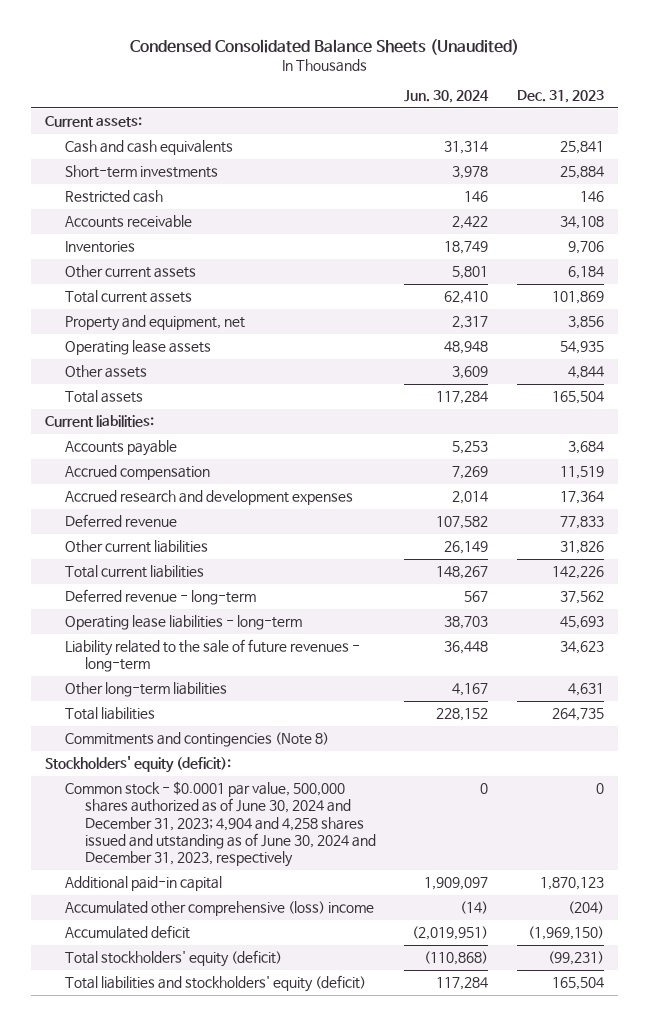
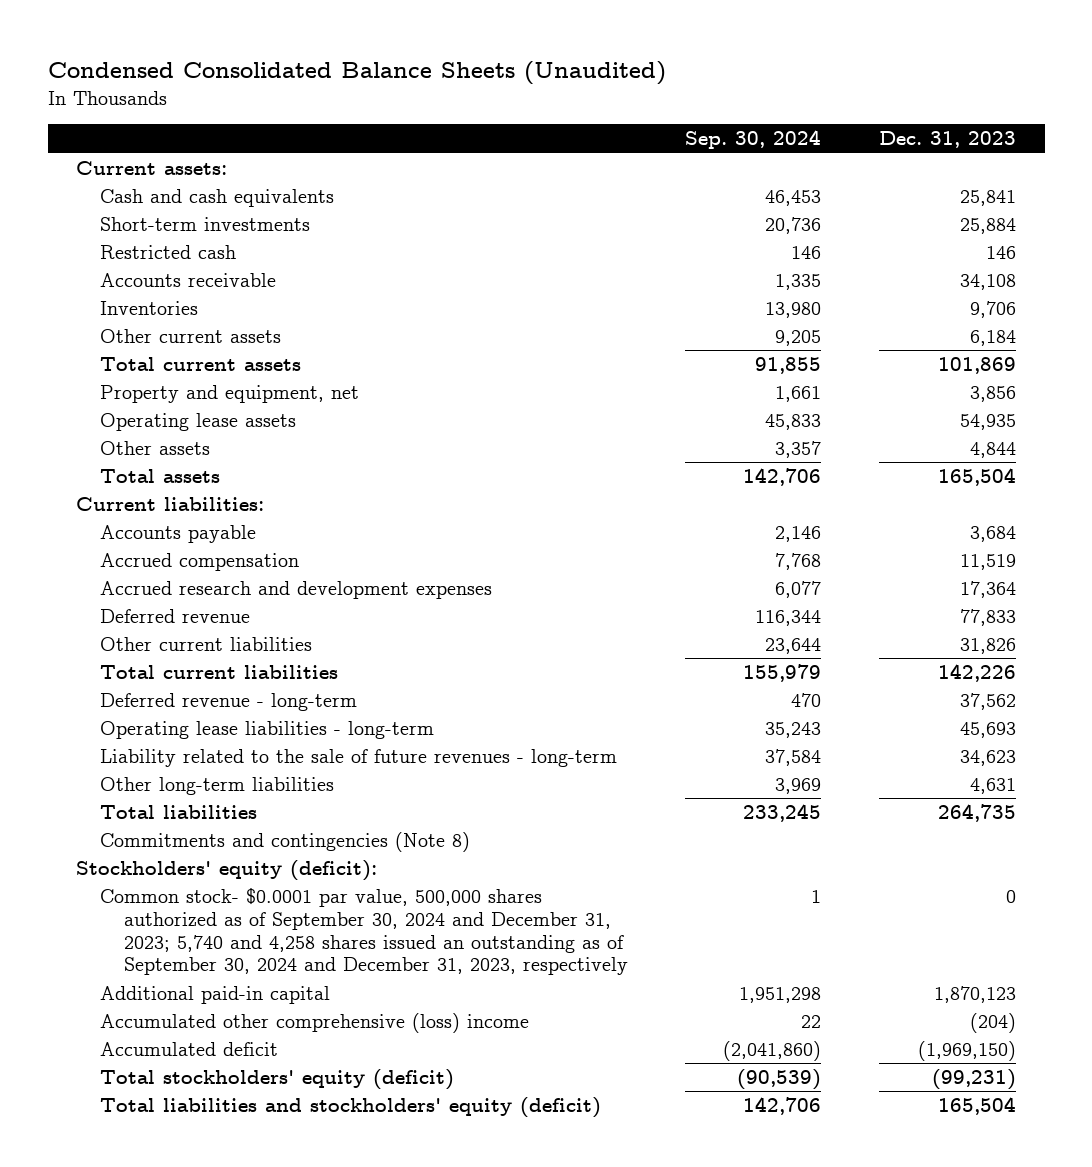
- | Jun. 30, 2024 | Dec. 31, 2023
+ | Sep. 30, 2024 | Dec. 31, 2023
- Common stock - $0.0001 par value, 500,000 shares authorized as of June 30, 2024 and December 31, 2023; 4,904 and 4,258 shares issued and utstanding as of June 30, 2024 and December 31, 2023, respectively | 0 | 0
+ Common stock- $0.0001 par value, 500,000 shares authorized as of September 30, 2024 and December 31, 2023; 5,740 and 4,258 shares issued an outstanding as of September 30, 2024 and December 31, 2023, respectively | 1 | 0

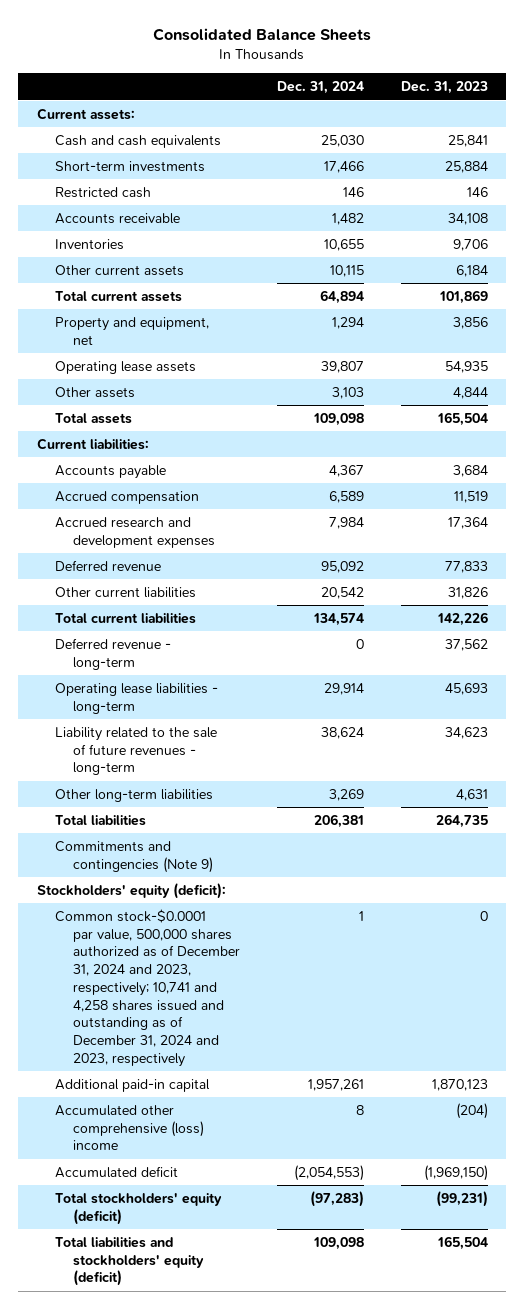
- Condensed Consolidated Balance Sheets (Unaudited)
+ Consolidated Balance Sheets
- | Sep. 30, 2024 | Dec. 31, 2023
+ | Dec. 31, 2024 | Dec. 31, 2023
- Commitments and contingencies (Note 8)
+ Commitments and contingencies (Note 9)
- Common stock- $0.0001 par value, 500,000 shares authorized as of September 30, 2024 and December 31, 2023; 5,740 and 4,258 shares issued an outstanding as of September 30, 2024 and December 31, 2023, respectively | 1 | 0
+ Common stock-$0.0001 par value, 500,000 shares authorized as of December 31, 2024 and 2023, respectively; 10,741 and 4,258 shares issued and outstanding as of December 31, 2024 and 2023, respectively | 1 | 0

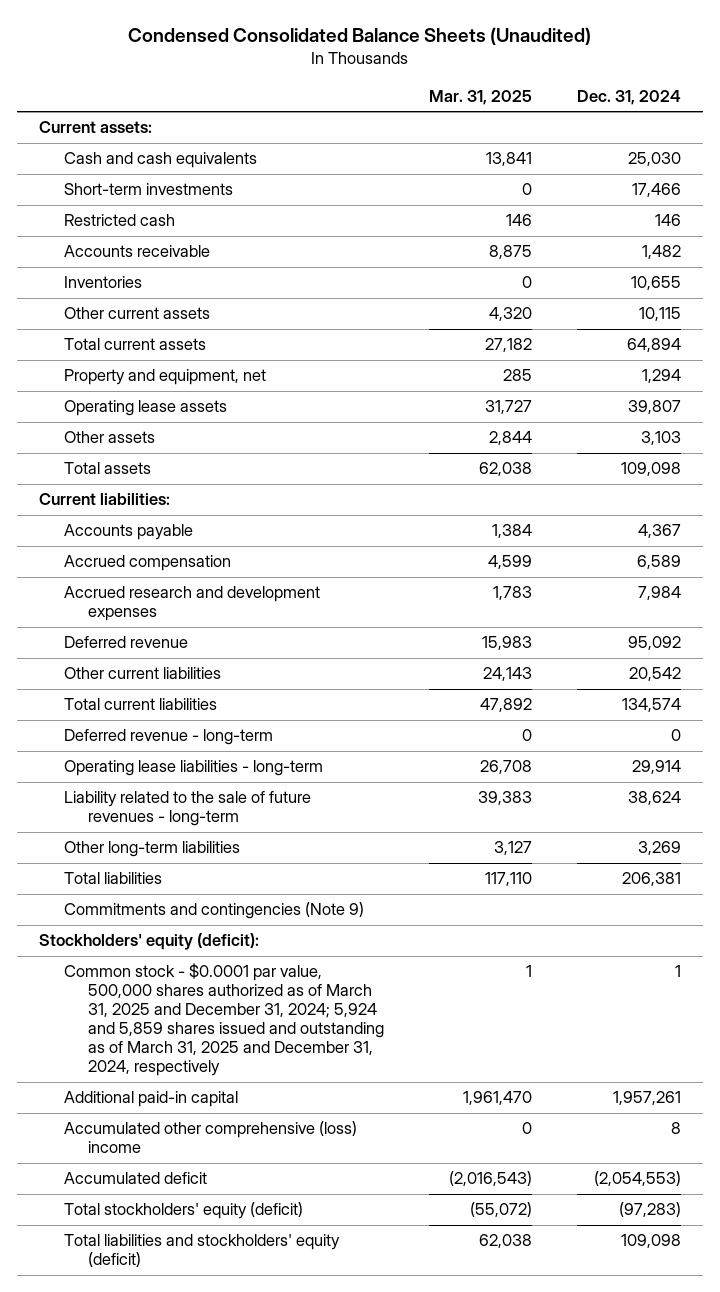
- Consolidated Balance Sheets
+ Condensed Consolidated Balance Sheets (Unaudited)
- | Dec. 31, 2024 | Dec. 31, 2023
+ | Mar. 31, 2025 | Dec. 31, 2024
- Common stock-$0.0001 par value, 500,000 shares authorized as of December 31, 2024 and 2023, respectively; 10,741 and 4,258 shares issued and outstanding as of December 31, 2024 and 2023, respectively | 1 | 0
+ Common stock - $0.0001 par value, 500,000 shares authorized as of March 31, 2025 and December 31, 2024; 5,924 and 5,859 shares issued and outstanding as of March 31, 2025 and December 31, 2024, respectively | 1 | 1

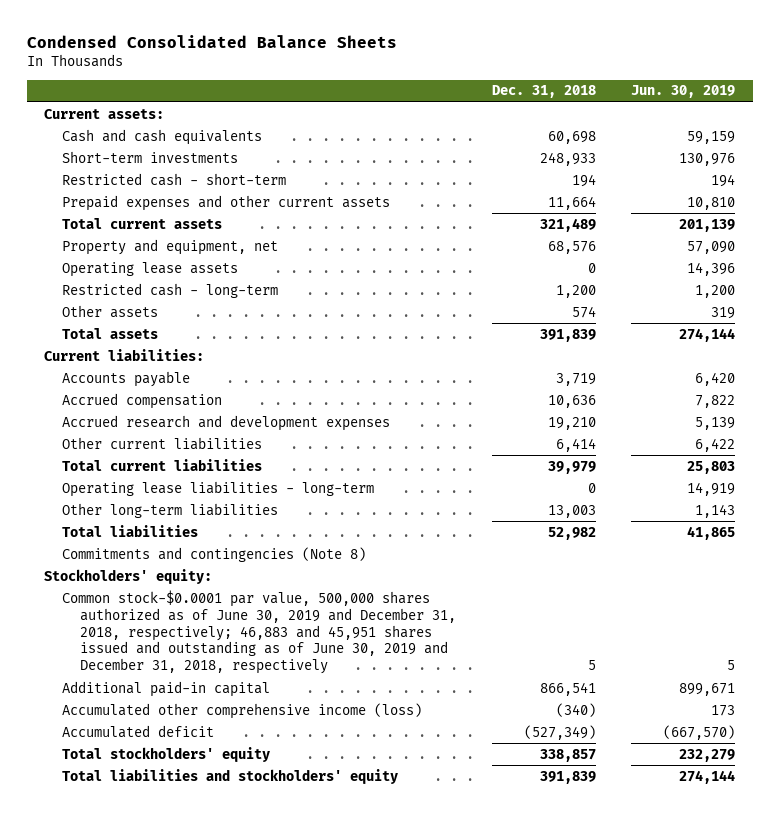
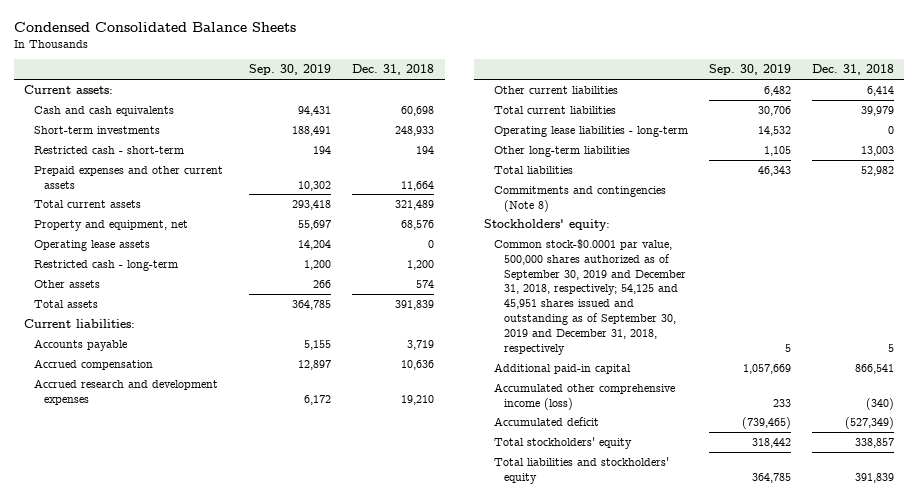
- | Dec. 31, 2018 | Jun. 30, 2019
+ | Sep. 30, 2019 | Dec. 31, 2018
- Common stock-$0.0001 par value, 500,000 shares authorized as of June 30, 2019 and December 31, 2018, respectively; 46,883 and 45,951 shares issued and outstanding as of June 30, 2019 and December 31, 2018, respectively | 5 | 5
+ Common stock-$0.0001 par value, 500,000 shares authorized as of September 30, 2019 and December 31, 2018, respectively; 54,125 and 45,951 shares issued and outstanding as of September 30, 2019 and December 31, 2018, respectively | 5 | 5

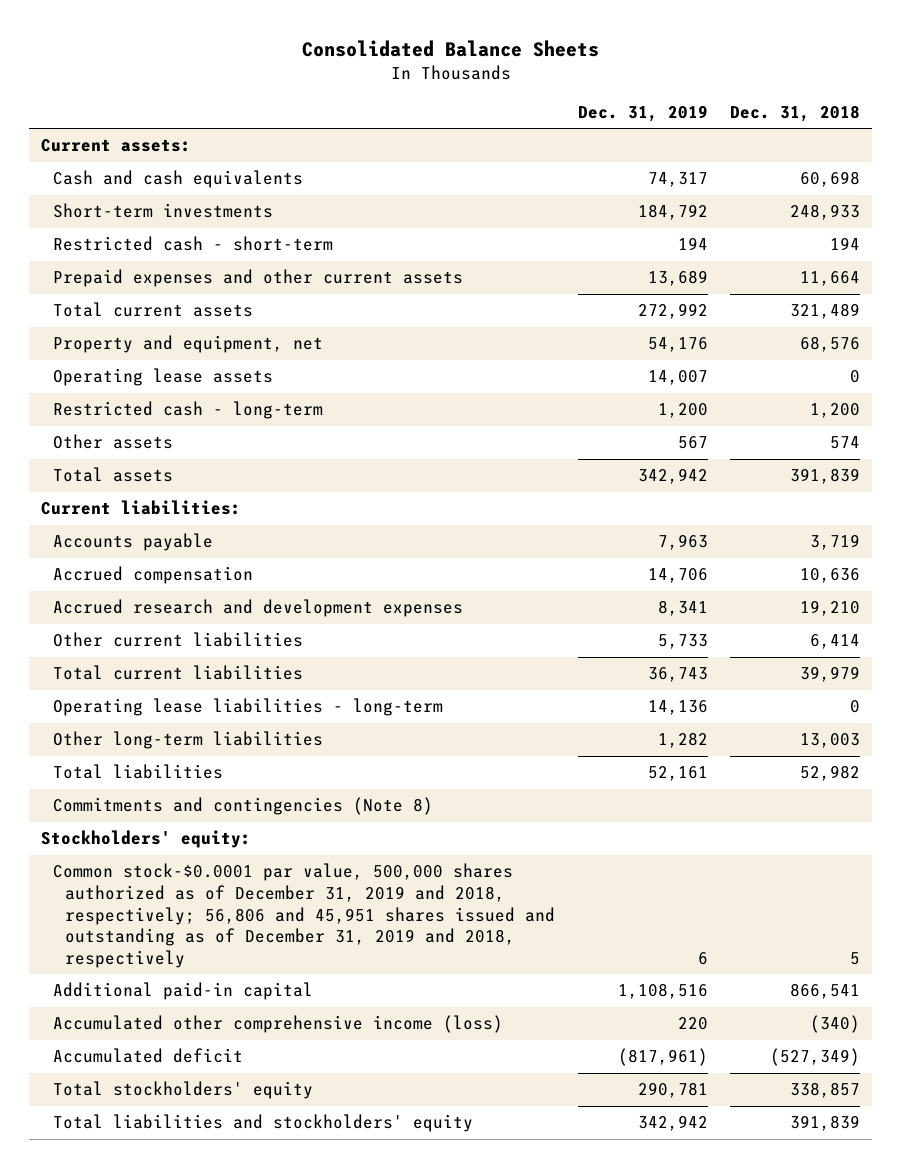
- Condensed Consolidated Balance Sheets
+ Consolidated Balance Sheets
- | Sep. 30, 2019 | Dec. 31, 2018
+ | Dec. 31, 2019 | Dec. 31, 2018
- Common stock-$0.0001 par value, 500,000 shares authorized as of September 30, 2019 and December 31, 2018, respectively; 54,125 and 45,951 shares issued and outstanding as of September 30, 2019 and December 31, 2018, respectively | 5 | 5
+ Common stock-$0.0001 par value, 500,000 shares authorized as of December 31, 2019 and 2018, respectively; 56,806 and 45,951 shares issued and outstanding as of December 31, 2019 and 2018, respectively | 6 | 5

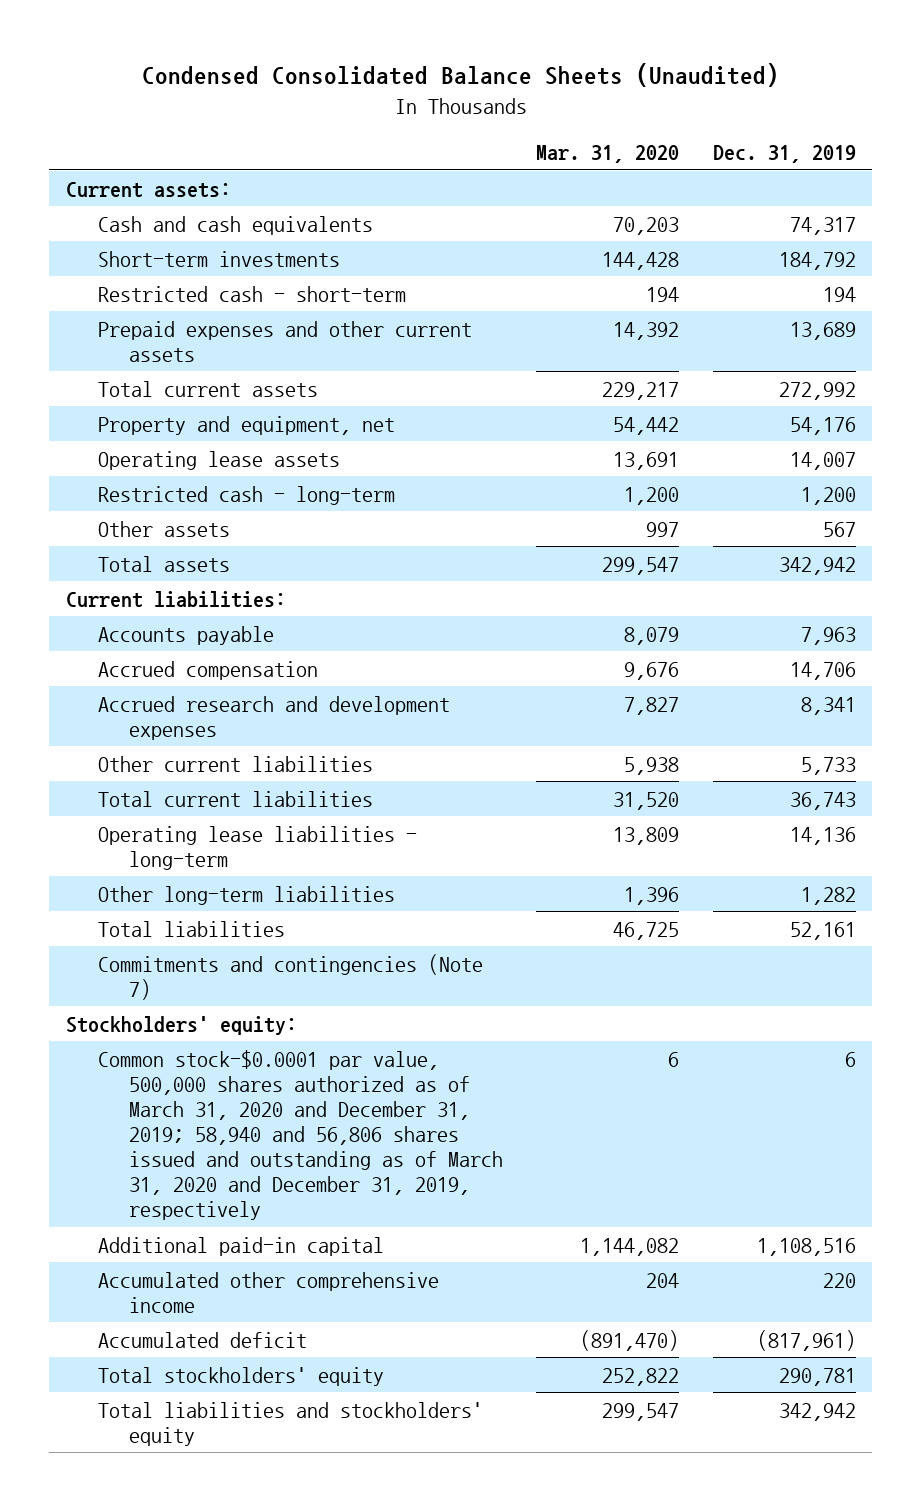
- Consolidated Balance Sheets
+ Condensed Consolidated Balance Sheets (Unaudited)
- | Dec. 31, 2019 | Dec. 31, 2018
+ | Mar. 31, 2020 | Dec. 31, 2019
- Commitments and contingencies (Note 8)
+ Commitments and contingencies (Note 7)
- Common stock-$0.0001 par value, 500,000 shares authorized as of December 31, 2019 and 2018, respectively; 56,806 and 45,951 shares issued and outstanding as of December 31, 2019 and 2018, respectively | 6 | 5
+ Common stock-$0.0001 par value, 500,000 shares authorized as of March 31, 2020 and December 31, 2019; 58,940 and 56,806 shares issued and outstanding as of March 31, 2020 and December 31, 2019, respectively | 6 | 6
- Accumulated other comprehensive income (loss) | 220 | (340)
+ Accumulated other comprehensive income | 204 | 220

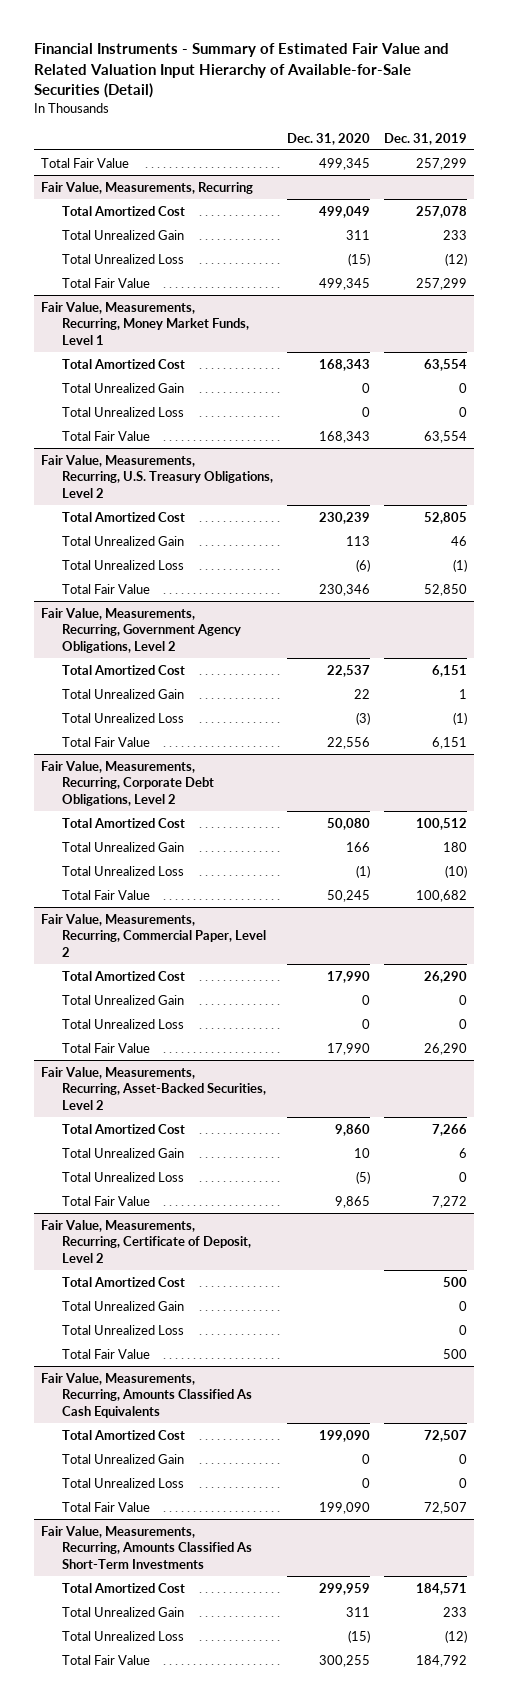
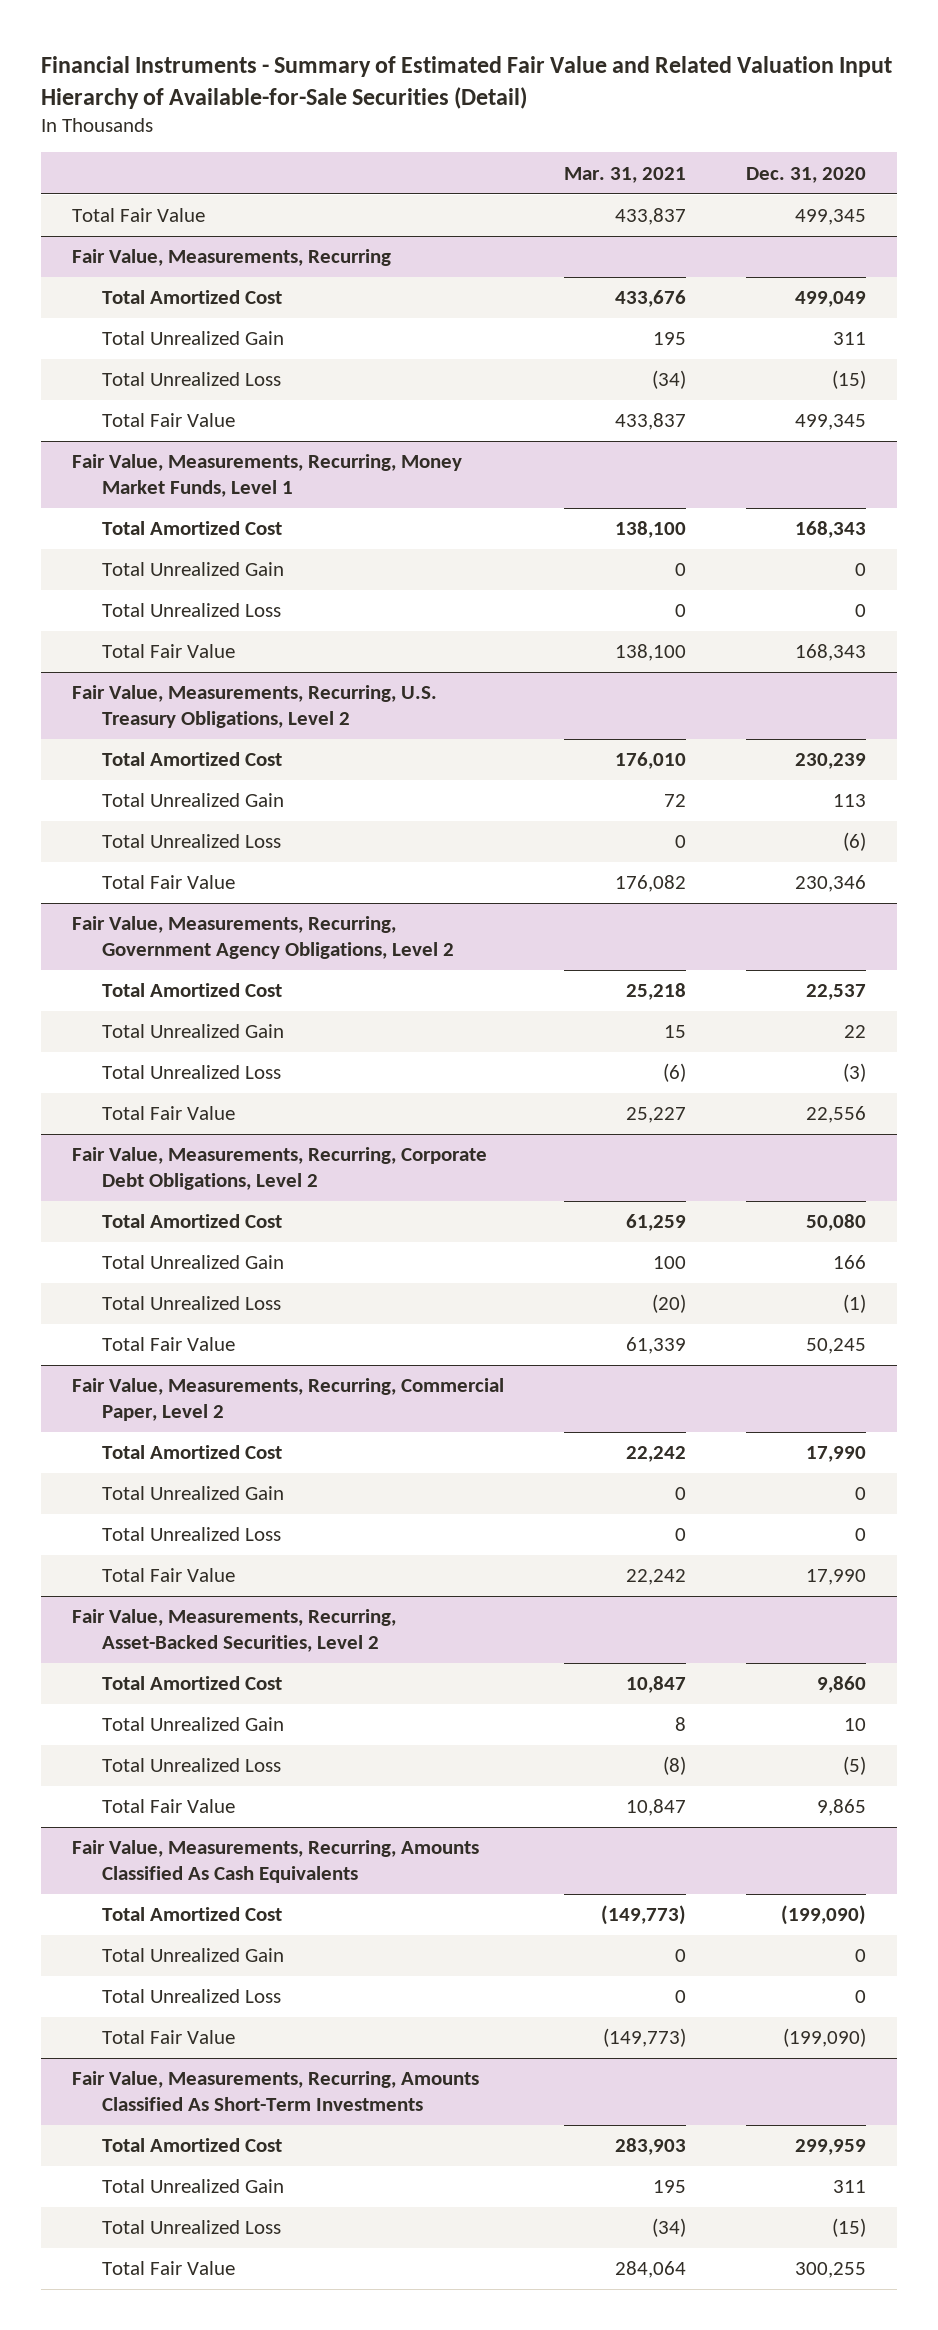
- | Dec. 31, 2020 | Dec. 31, 2019
+ | Mar. 31, 2021 | Dec. 31, 2020
- Fair Value, Measurements, Recurring, Certificate of Deposit, Level 2
- Total Amortized Cost | | 500
- Total Unrealized Gain | | 0
- Total Unrealized Loss | | 0
- Total Fair Value | | 500
@ Fair Value, Measurements, Recurring, Amounts Classified As Cash Equivalents
- Total Amortized Cost | 199,090 | 72,507
+ Total Amortized Cost | (149,773) | (199,090)
- Total Fair Value | 199,090 | 72,507
+ Total Fair Value | (149,773) | (199,090)

